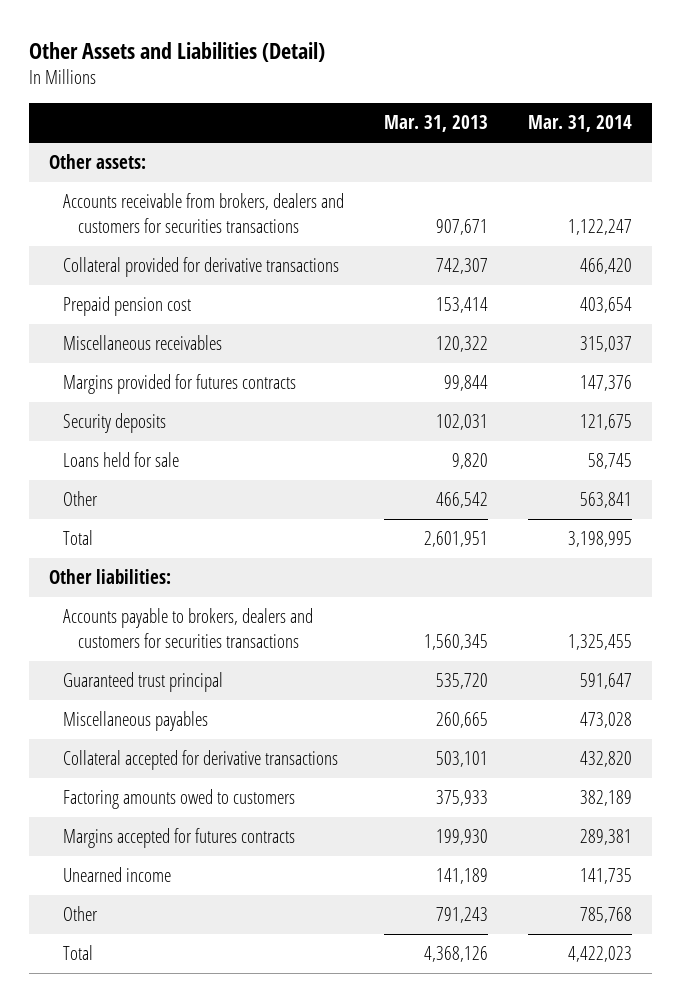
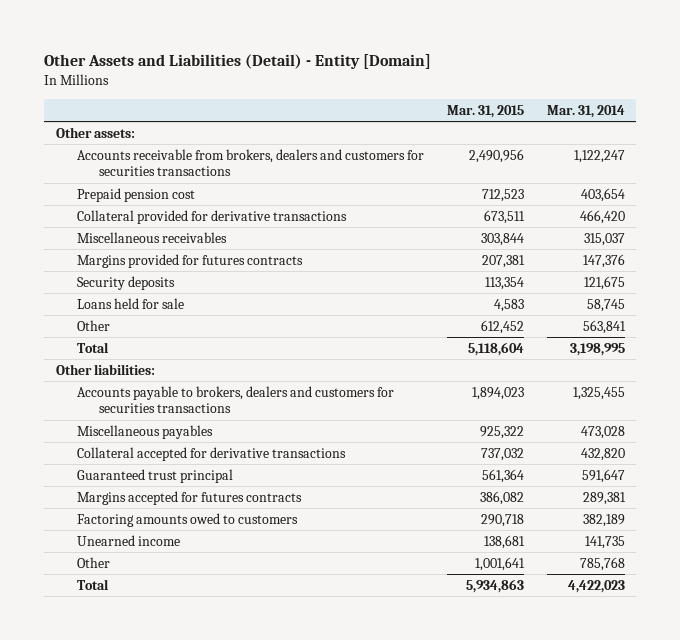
- Other Assets and Liabilities (Detail)
+ Other Assets and Liabilities (Detail) - Entity [Domain]
- | Mar. 31, 2013 | Mar. 31, 2014
+ | Mar. 31, 2015 | Mar. 31, 2014
moved down: Collateral provided for derivative transactions | 673,511 | 466,420
moved down: Guaranteed trust principal | 561,364 | 591,647
moved down: Factoring amounts owed to customers | 290,718 | 382,189

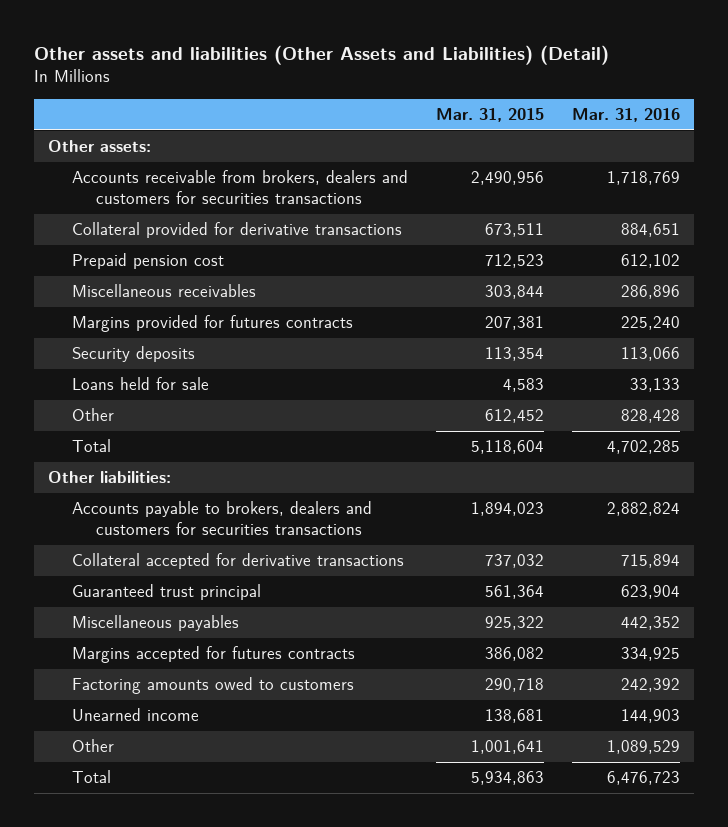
- Other Assets and Liabilities (Detail) - Entity [Domain]
+ Other assets and liabilities (Other Assets and Liabilities) (Detail)
- | Mar. 31, 2015 | Mar. 31, 2014
+ | Mar. 31, 2015 | Mar. 31, 2016
moved down: Prepaid pension cost | 712,523 | 612,102
moved down: Miscellaneous payables | 925,322 | 442,352

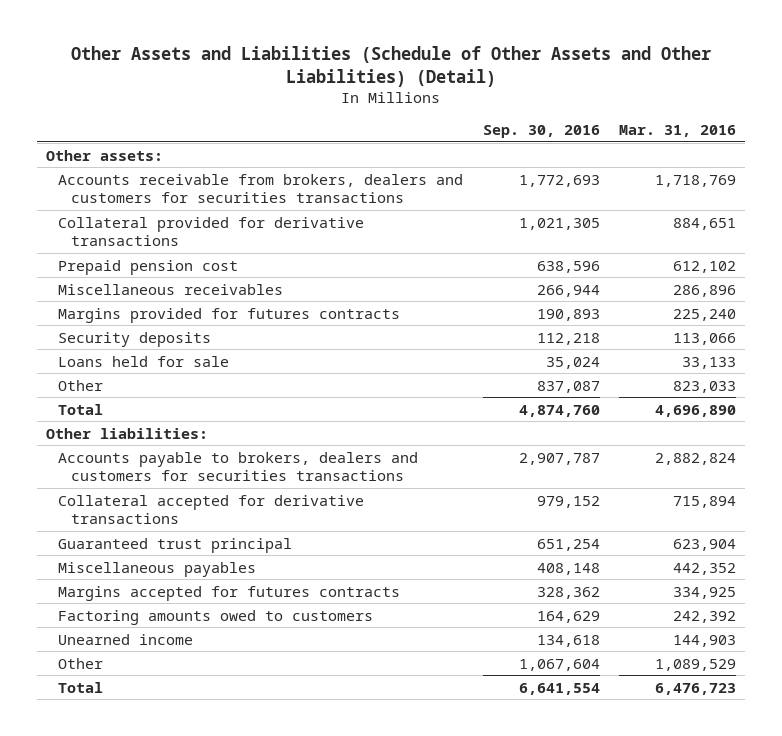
- Other assets and liabilities (Other Assets and Liabilities) (Detail)
+ Other Assets and Liabilities (Schedule of Other Assets and Other Liabilities) (Detail)
- | Mar. 31, 2015 | Mar. 31, 2016
+ | Sep. 30, 2016 | Mar. 31, 2016
- Other | 612,452 | 828,428
- Total | 5,118,604 | 4,702,285
+ Other | 837,087 | 823,033
+ Total | 4,874,760 | 4,696,890

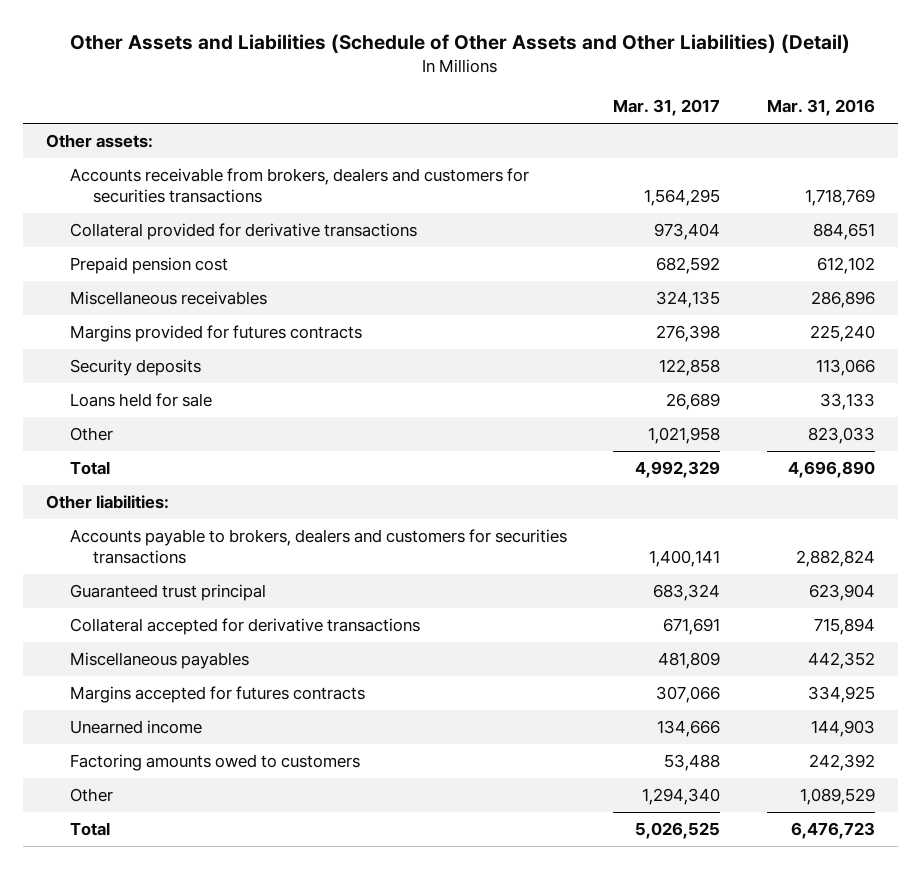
- | Sep. 30, 2016 | Mar. 31, 2016
+ | Mar. 31, 2017 | Mar. 31, 2016
moved down: Collateral accepted for derivative transactions | 671,691 | 715,894
moved down: Factoring amounts owed to customers | 53,488 | 242,392

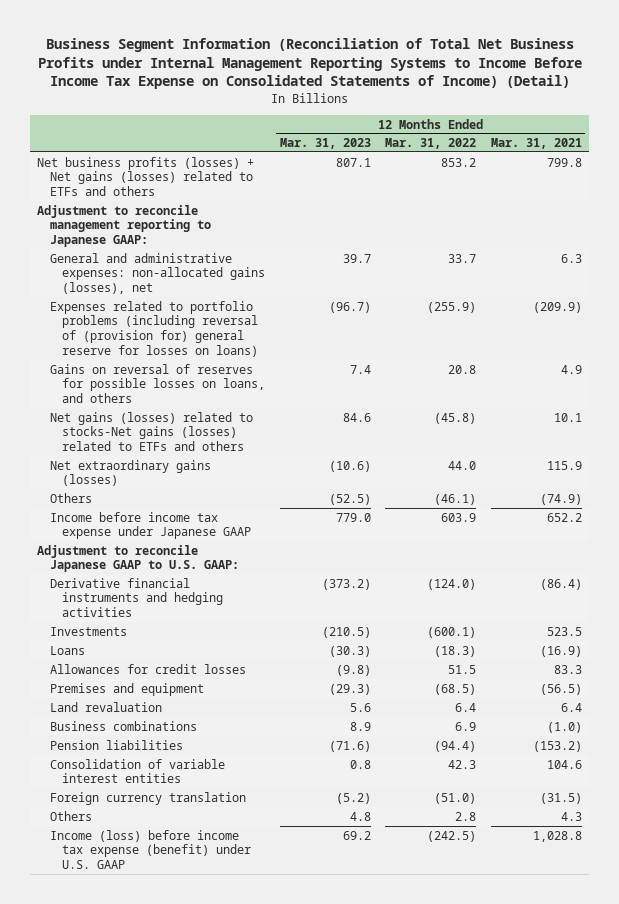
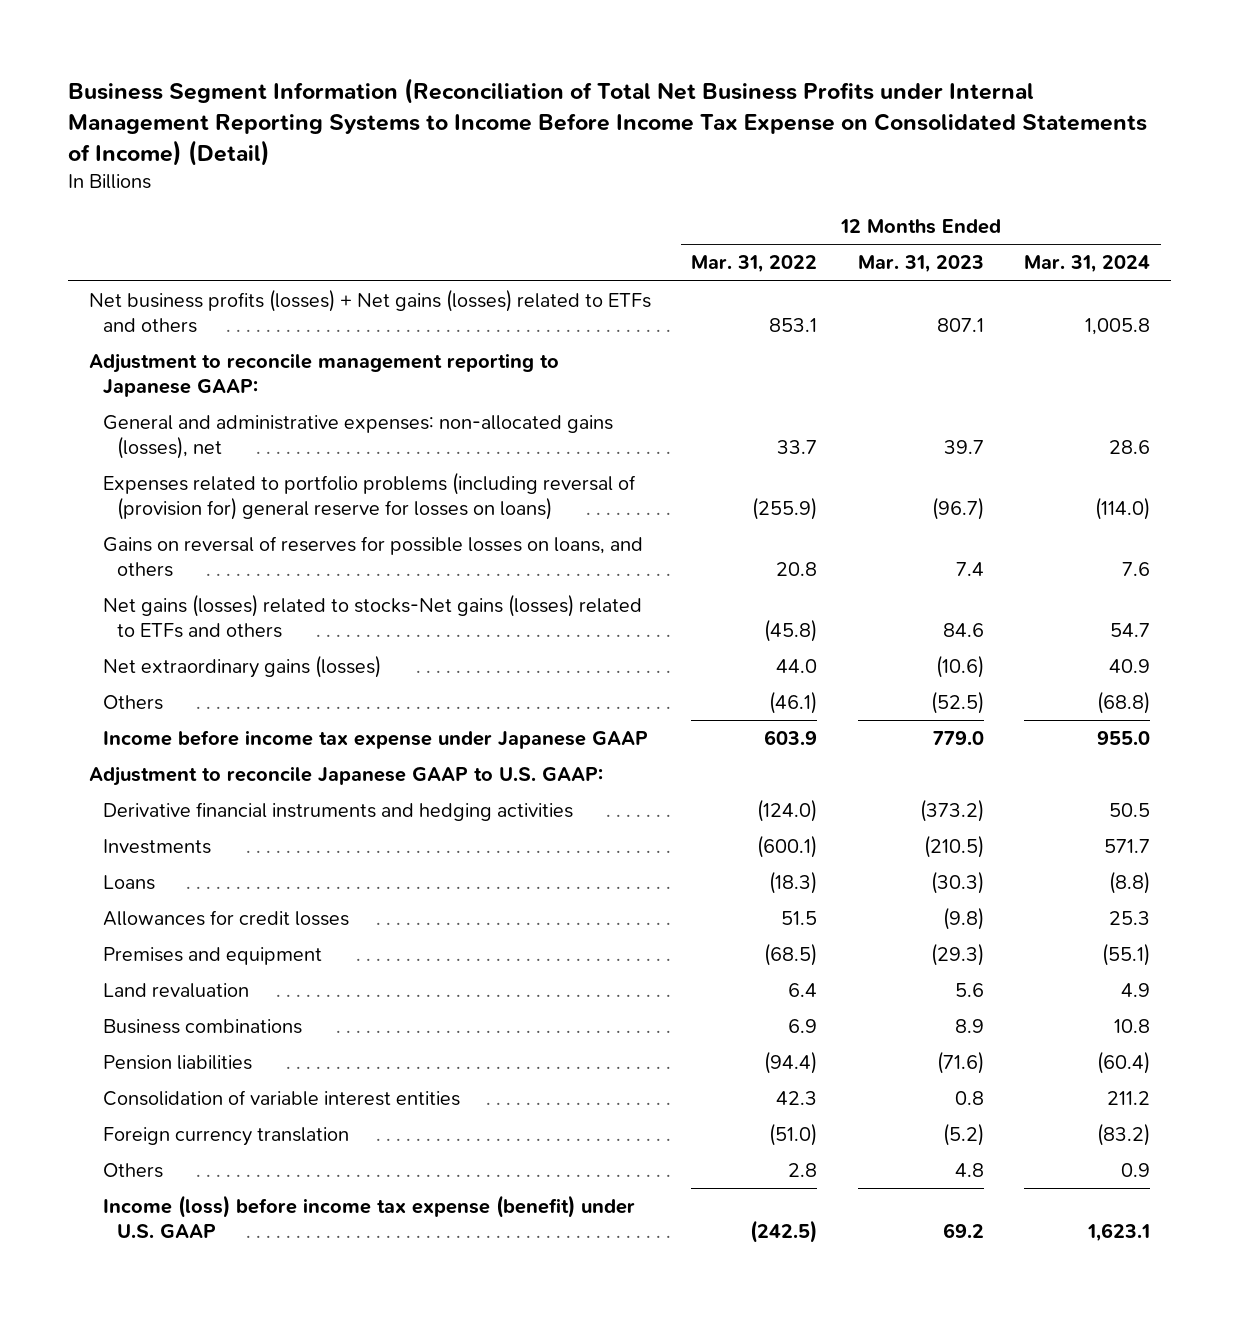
- | 12 Months Ended Mar. 31, 2023 | 12 Months Ended Mar. 31, 2022 | 12 Months Ended Mar. 31, 2021
+ | 12 Months Ended Mar. 31, 2022 | 12 Months Ended Mar. 31, 2023 | 12 Months Ended Mar. 31, 2024
- Net business profits (losses) + Net gains (losses) related to ETFs and others | 807.1 | 853.2 | 799.8
+ Net business profits (losses) + Net gains (losses) related to ETFs and others | 853.1 | 807.1 | 1,005.8

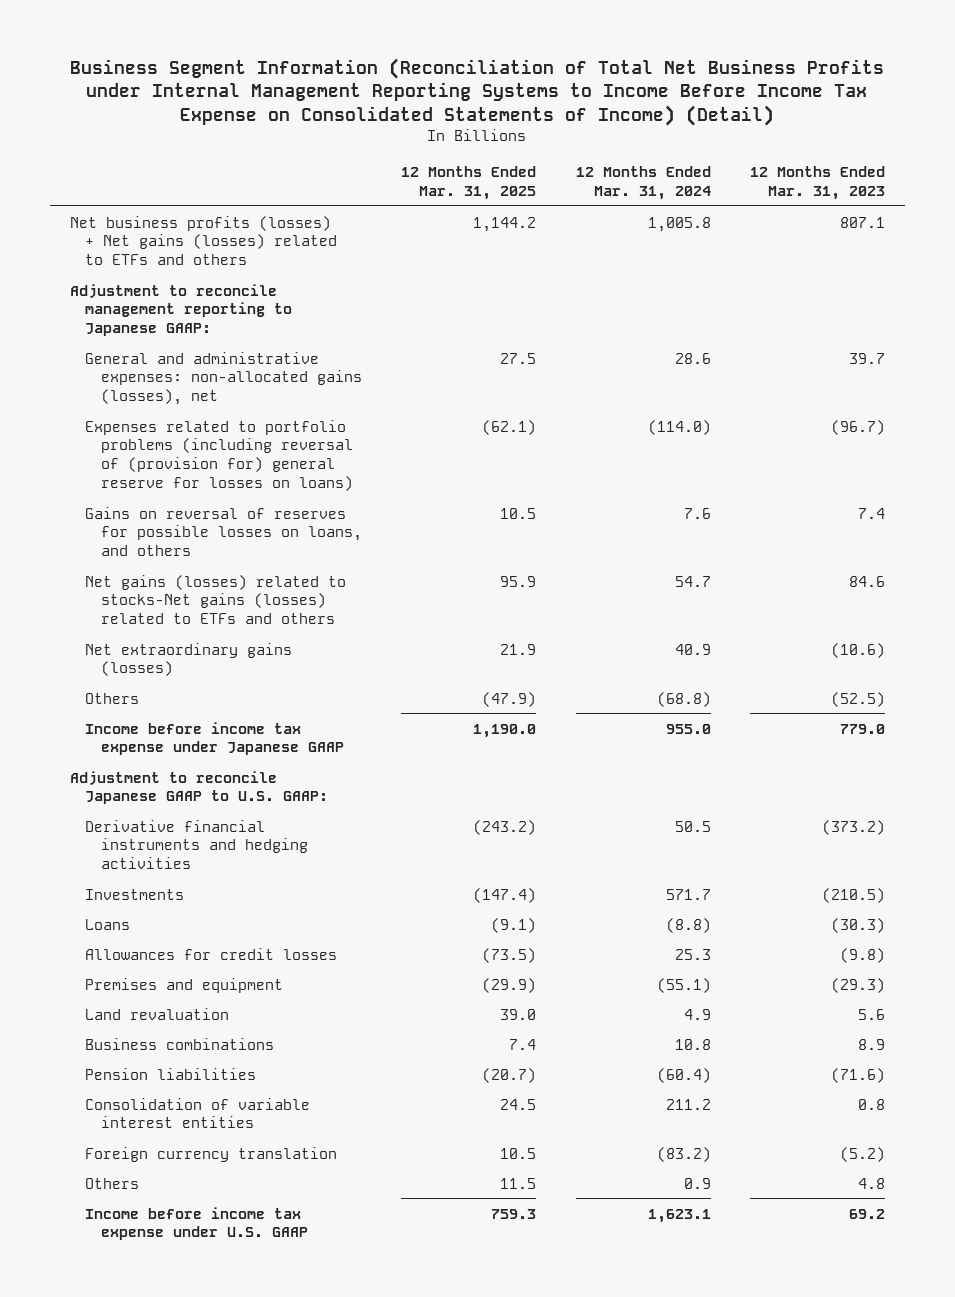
- | 12 Months Ended Mar. 31, 2022 | 12 Months Ended Mar. 31, 2023 | 12 Months Ended Mar. 31, 2024
+ | 12 Months Ended Mar. 31, 2025 | 12 Months Ended Mar. 31, 2024 | 12 Months Ended Mar. 31, 2023
- Income (loss) before income tax expense (benefit) under U.S. GAAP | (242.5) | 69.2 | 1,623.1
+ Income before income tax expense under U.S. GAAP | 759.3 | 1,623.1 | 69.2

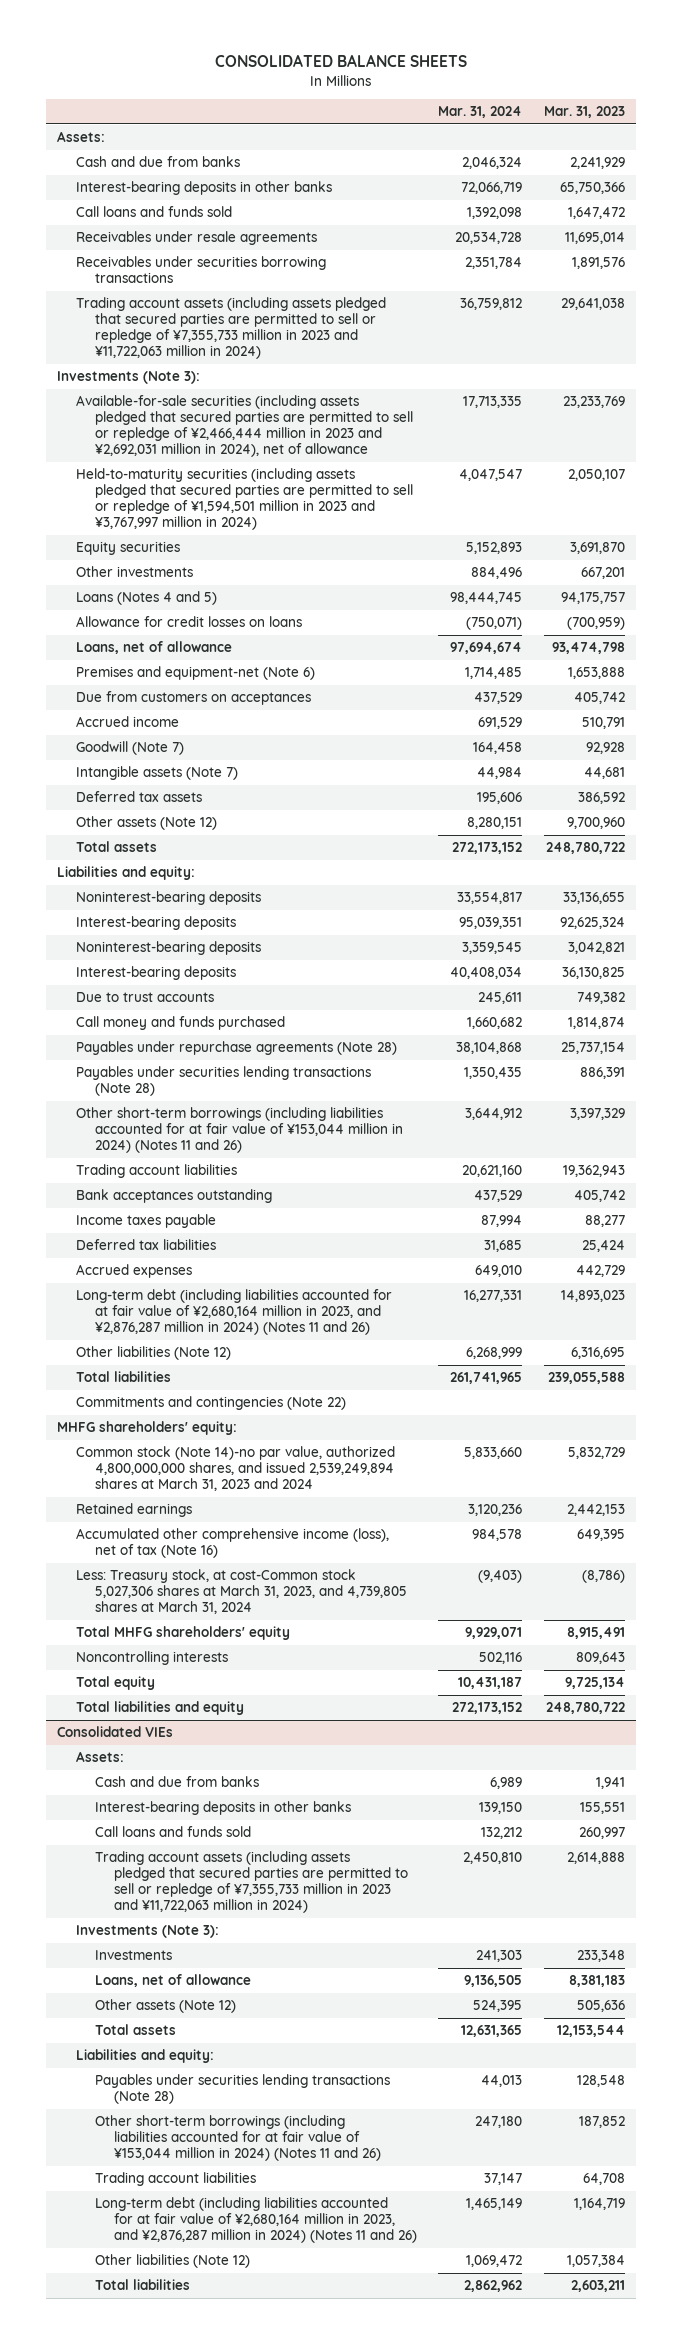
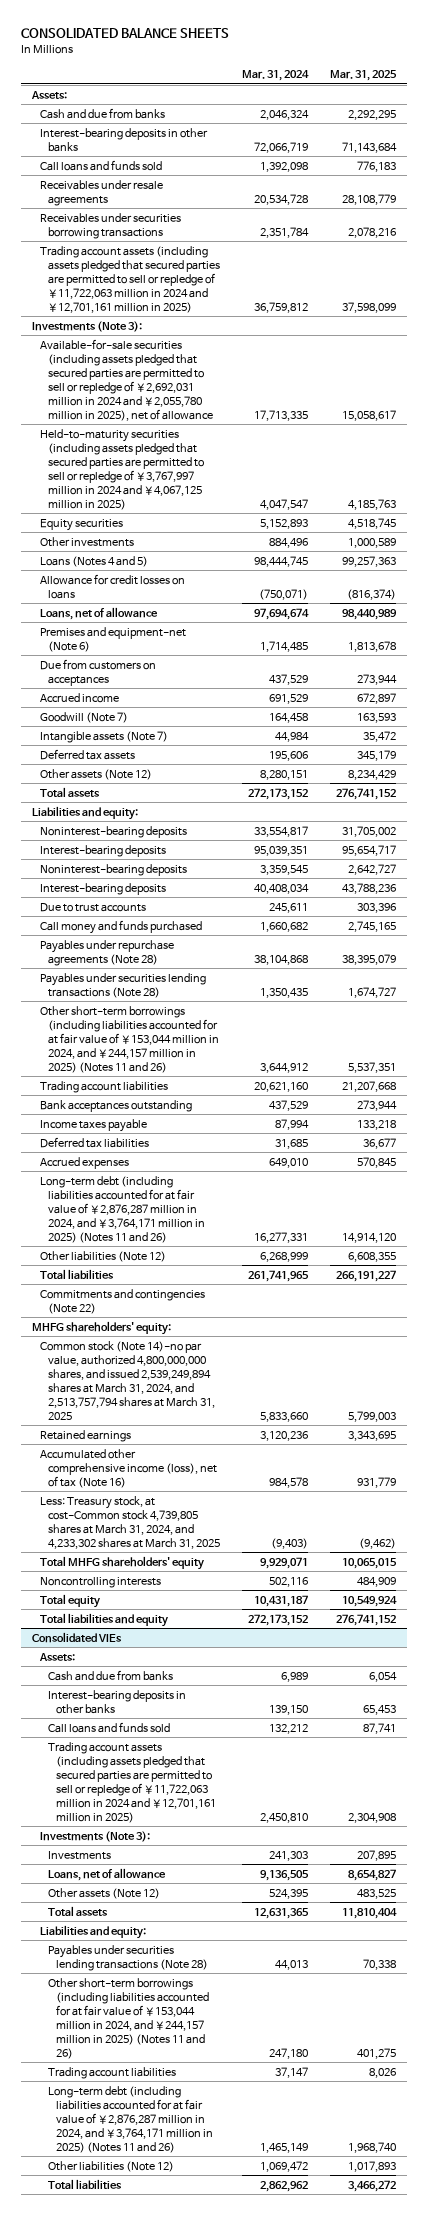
- | Mar. 31, 2024 | Mar. 31, 2023
+ | Mar. 31, 2024 | Mar. 31, 2025
- Trading account assets (including assets pledged that secured parties are permitted to sell or repledge of ¥7,355,733 million in 2023 and ¥11,722,063 million in 2024) | 36,759,812 | 29,641,038
+ Trading account assets (including assets pledged that secured parties are permitted to sell or repledge of ¥11,722,063 million in 2024 and ¥12,701,161 million in 2025) | 36,759,812 | 37,598,099
- Available-for-sale securities (including assets pledged that secured parties are permitted to sell or repledge of ¥2,466,444 million in 2023 and ¥2,692,031 million in 2024), net of allowance | 17,713,335 | 23,233,769
- Held-to-maturity securities (including assets pledged that secured parties are permitted to sell or repledge of ¥1,594,501 million in 2023 and ¥3,767,997 million in 2024) | 4,047,547 | 2,050,107
+ Available-for-sale securities (including assets pledged that secured parties are permitted to sell or repledge of ¥2,692,031 million in 2024 and ¥2,055,780 million in 2025), net of allowance | 17,713,335 | 15,058,617
+ Held-to-maturity securities (including assets pledged that secured parties are permitted to sell or repledge of ¥3,767,997 million in 2024 and ¥4,067,125 million in 2025) | 4,047,547 | 4,185,763
- Other short-term borrowings (including liabilities accounted for at fair value of ¥153,044 million in 2024) (Notes 11 and 26) | 3,644,912 | 3,397,329
+ Other short-term borrowings (including liabilities accounted for at fair value of ¥153,044 million in 2024, and ¥244,157 million in 2025) (Notes 11 and 26) | 3,644,912 | 5,537,351
- Long-term debt (including liabilities accounted for at fair value of ¥2,680,164 million in 2023, and ¥2,876,287 million in 2024) (Notes 11 and 26) | 16,277,331 | 14,893,023
+ Long-term debt (including liabilities accounted for at fair value of ¥2,876,287 million in 2024, and ¥3,764,171 million in 2025) (Notes 11 and 26) | 16,277,331 | 14,914,120
- Common stock (Note 14)-no par value, authorized 4,800,000,000 shares, and issued 2,539,249,894 shares at March 31, 2023 and 2024 | 5,833,660 | 5,832,729
+ Common stock (Note 14)-no par value, authorized 4,800,000,000 shares, and issued 2,539,249,894 shares at March 31, 2024, and 2,513,757,794 shares at March 31, 2025 | 5,833,660 | 5,799,003
- Less: Treasury stock, at cost-Common stock 5,027,306 shares at March 31, 2023, and 4,739,805 shares at March 31, 2024 | (9,403) | (8,786)
+ Less: Treasury stock, at cost-Common stock 4,739,805 shares at March 31, 2024, and 4,233,302 shares at March 31, 2025 | (9,403) | (9,462)
@ Consolidated VIEs
- Trading account assets (including assets pledged that secured parties are permitted to sell or repledge of ¥7,355,733 million in 2023 and ¥11,722,063 million in 2024) | 2,450,810 | 2,614,888
+ Trading account assets (including assets pledged that secured parties are permitted to sell or repledge of ¥11,722,063 million in 2024 and ¥12,701,161 million in 2025) | 2,450,810 | 2,304,908
- Other short-term borrowings (including liabilities accounted for at fair value of ¥153,044 million in 2024) (Notes 11 and 26) | 247,180 | 187,852
+ Other short-term borrowings (including liabilities accounted for at fair value of ¥153,044 million in 2024, and ¥244,157 million in 2025) (Notes 11 and 26) | 247,180 | 401,275
- Long-term debt (including liabilities accounted for at fair value of ¥2,680,164 million in 2023, and ¥2,876,287 million in 2024) (Notes 11 and 26) | 1,465,149 | 1,164,719
+ Long-term debt (including liabilities accounted for at fair value of ¥2,876,287 million in 2024, and ¥3,764,171 million in 2025) (Notes 11 and 26) | 1,465,149 | 1,968,740

